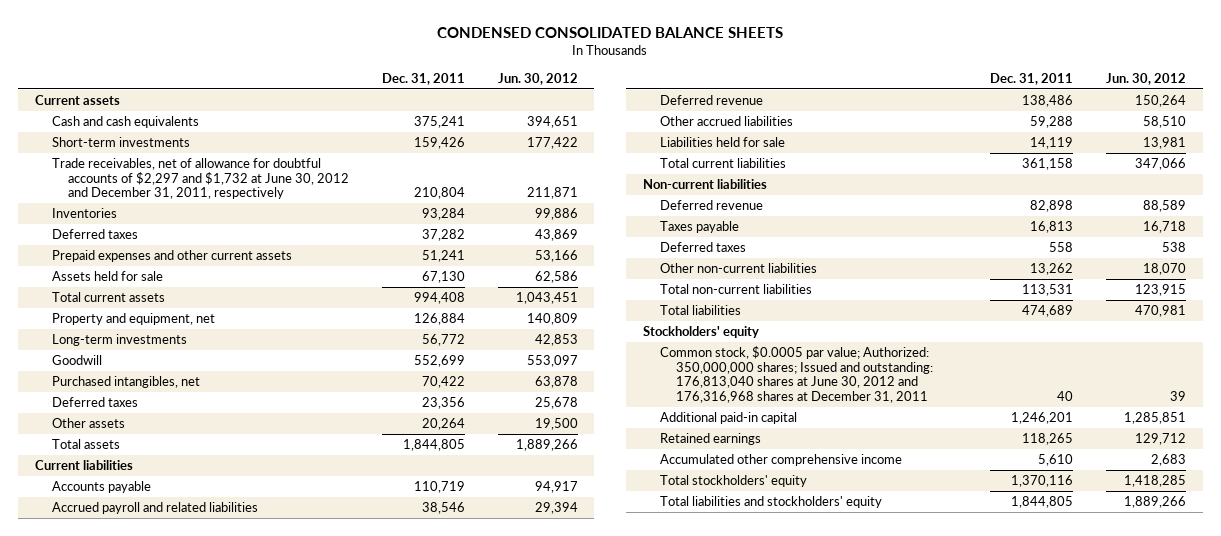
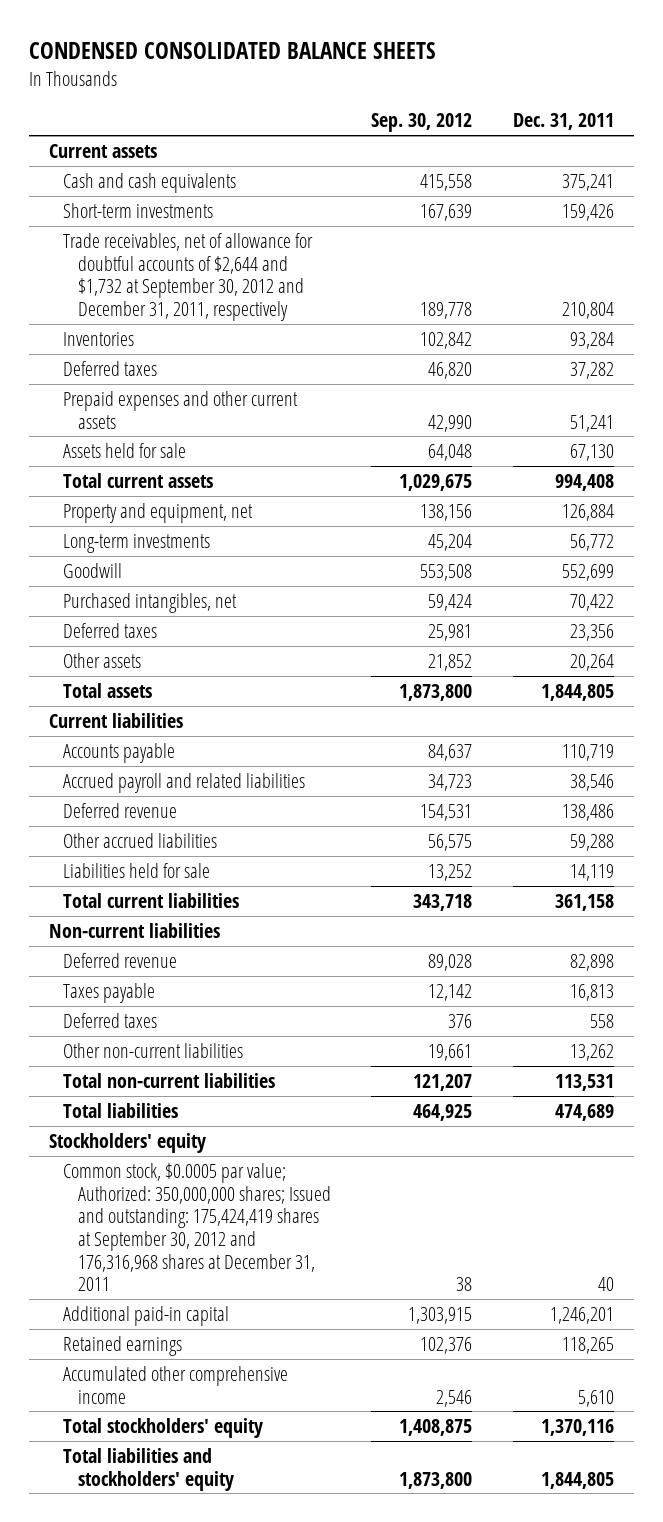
- | Dec. 31, 2011 | Jun. 30, 2012
+ | Sep. 30, 2012 | Dec. 31, 2011
- Trade receivables, net of allowance for doubtful accounts of $2,297 and $1,732 at June 30, 2012 and December 31, 2011, respectively | 210,804 | 211,871
+ Trade receivables, net of allowance for doubtful accounts of $2,644 and $1,732 at September 30, 2012 and December 31, 2011, respectively | 189,778 | 210,804
- Common stock, $0.0005 par value; Authorized: 350,000,000 shares; Issued and outstanding: 176,813,040 shares at June 30, 2012 and 176,316,968 shares at December 31, 2011 | 40 | 39
+ Common stock, $0.0005 par value; Authorized: 350,000,000 shares; Issued and outstanding: 175,424,419 shares at September 30, 2012 and 176,316,968 shares at December 31, 2011 | 38 | 40

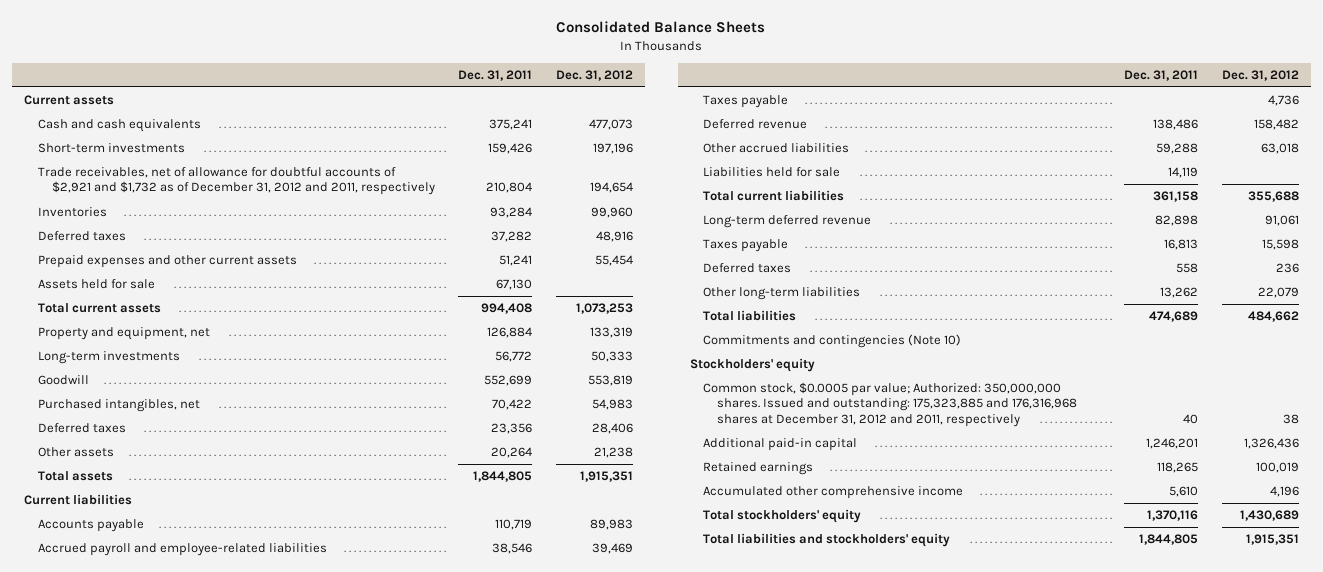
- CONDENSED CONSOLIDATED BALANCE SHEETS
+ Consolidated Balance Sheets
- | Sep. 30, 2012 | Dec. 31, 2011
+ | Dec. 31, 2011 | Dec. 31, 2012
- Trade receivables, net of allowance for doubtful accounts of $2,644 and $1,732 at September 30, 2012 and December 31, 2011, respectively | 189,778 | 210,804
+ Trade receivables, net of allowance for doubtful accounts of $2,921 and $1,732 as of December 31, 2012 and 2011, respectively | 210,804 | 194,654
- Accrued payroll and related liabilities | 34,723 | 38,546
+ Accrued payroll and employee-related liabilities | 38,546 | 39,469
+ Taxes payable | | 4,736
- Non-current liabilities
- Deferred revenue | 89,028 | 82,898
+ Long-term deferred revenue | 82,898 | 91,061
- Other non-current liabilities | 19,661 | 13,262
- Total non-current liabilities | 121,207 | 113,531
+ Other long-term liabilities | 13,262 | 22,079
+ Commitments and contingencies (Note 10)
- Common stock, $0.0005 par value; Authorized: 350,000,000 shares; Issued and outstanding: 175,424,419 shares at September 30, 2012 and 176,316,968 shares at December 31, 2011 | 38 | 40
+ Common stock, $0.0005 par value; Authorized: 350,000,000 shares. Issued and outstanding: 175,323,885 and 176,316,968 shares at December 31, 2012 and 2011, respectively | 40 | 38

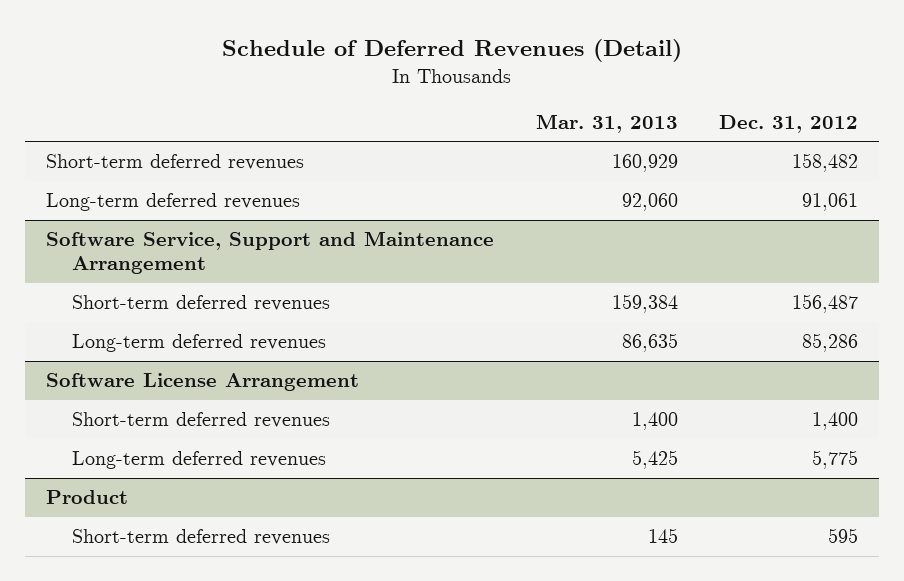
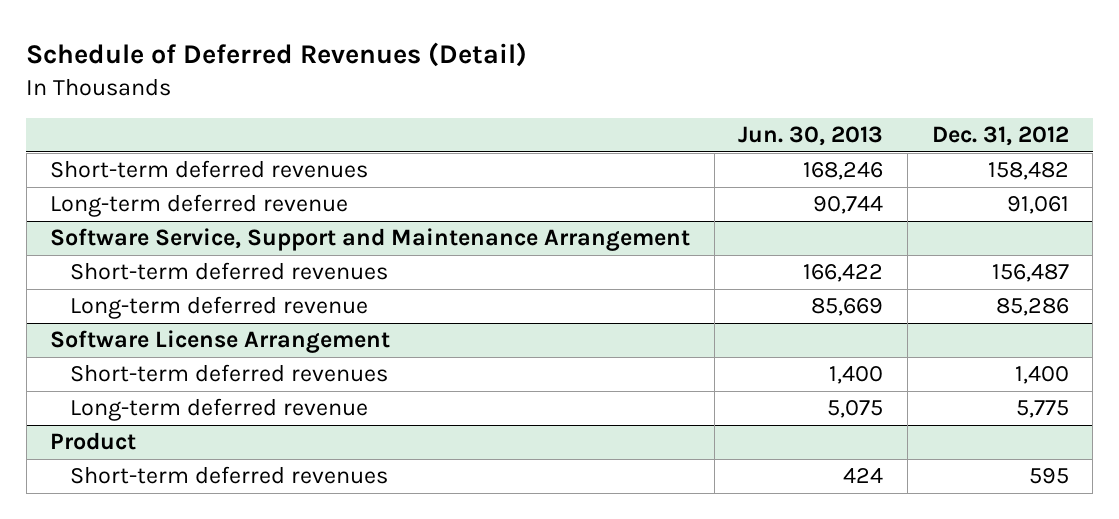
- | Mar. 31, 2013 | Dec. 31, 2012
+ | Jun. 30, 2013 | Dec. 31, 2012
- Long-term deferred revenues | 92,060 | 91,061
+ Long-term deferred revenue | 90,744 | 91,061
@ Software Service, Support and Maintenance Arrangement
- Long-term deferred revenues | 86,635 | 85,286
+ Long-term deferred revenue | 85,669 | 85,286
@ Software License Arrangement
- Long-term deferred revenues | 5,425 | 5,775
+ Long-term deferred revenue | 5,075 | 5,775

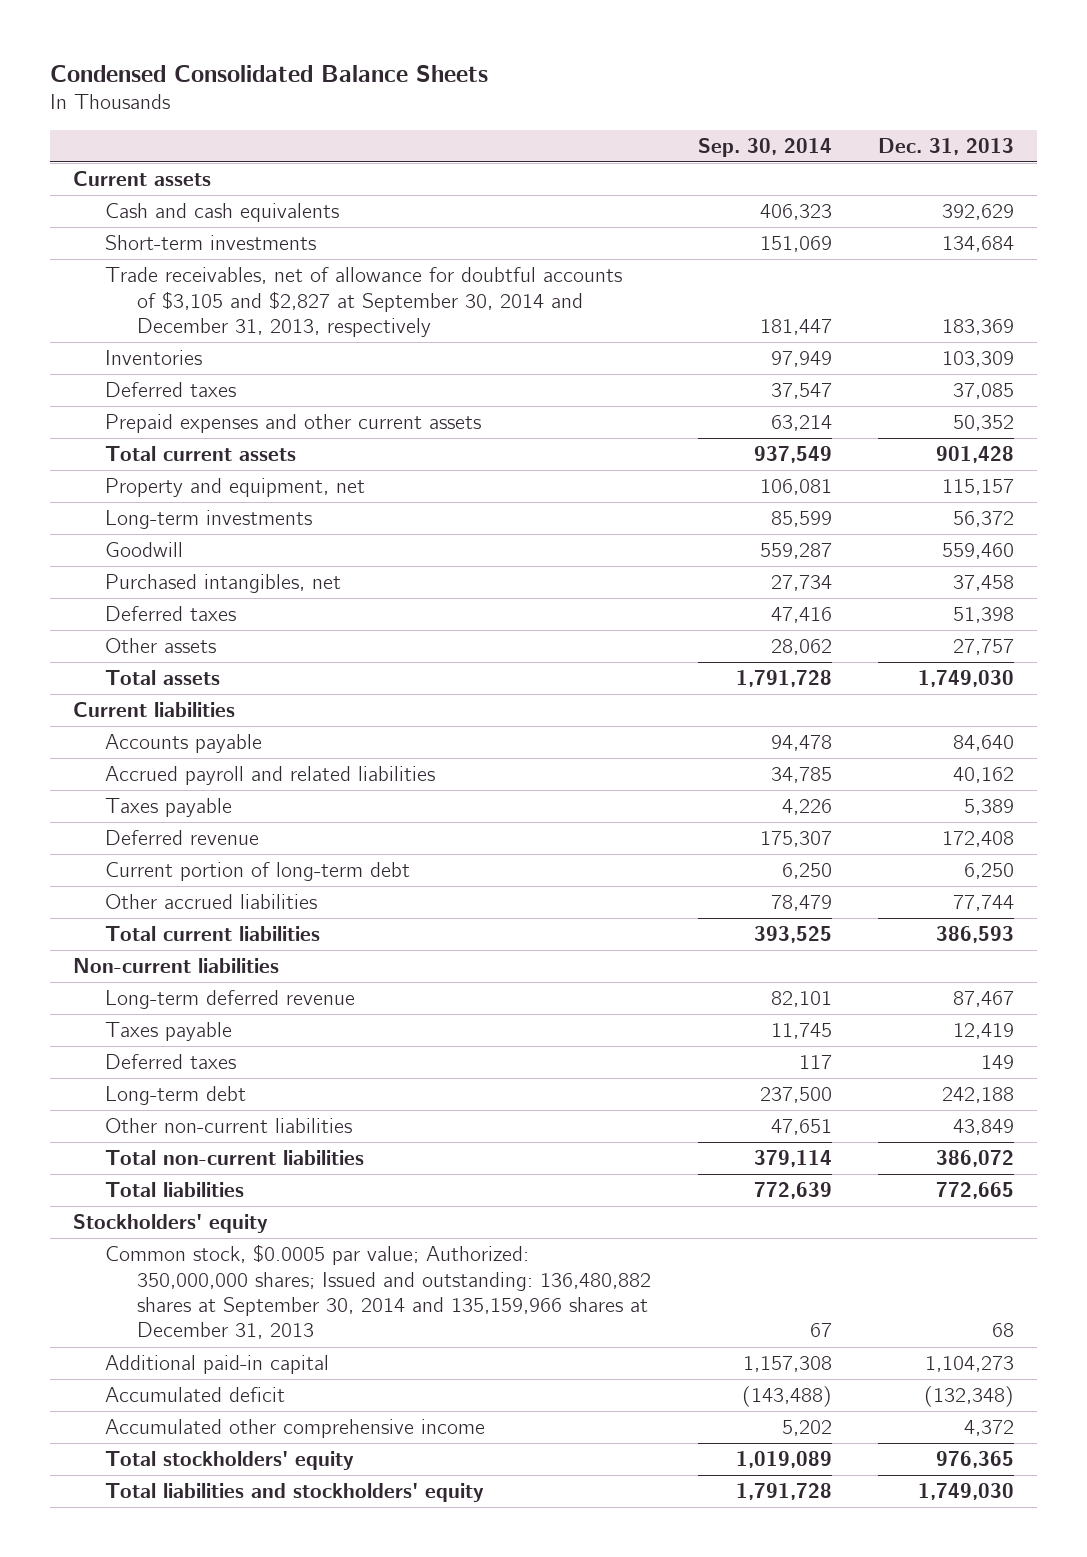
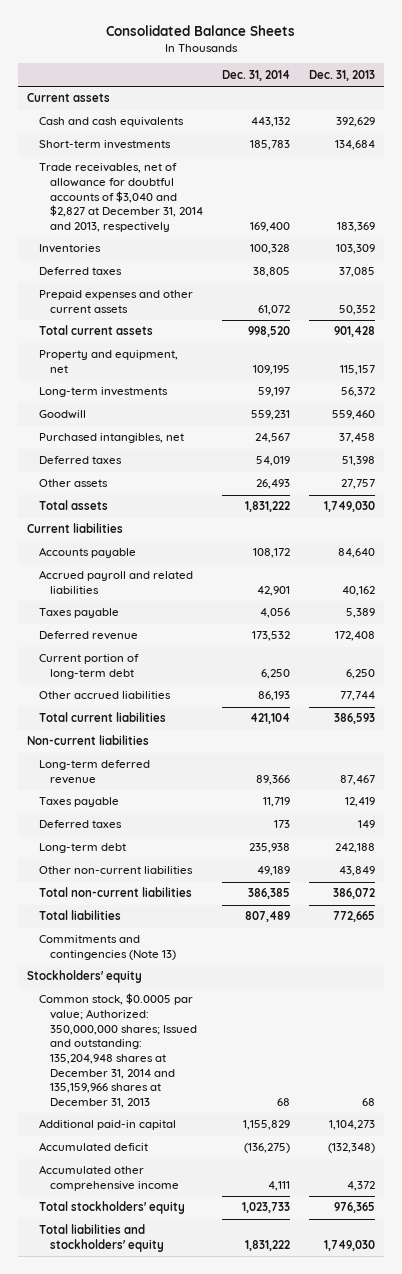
- Condensed Consolidated Balance Sheets
+ Consolidated Balance Sheets
- | Sep. 30, 2014 | Dec. 31, 2013
+ | Dec. 31, 2014 | Dec. 31, 2013
- Trade receivables, net of allowance for doubtful accounts of $3,105 and $2,827 at September 30, 2014 and December 31, 2013, respectively | 181,447 | 183,369
+ Trade receivables, net of allowance for doubtful accounts of $3,040 and $2,827 at December 31, 2014 and 2013, respectively | 169,400 | 183,369
+ Commitments and contingencies (Note 13)
- Common stock, $0.0005 par value; Authorized: 350,000,000 shares; Issued and outstanding: 136,480,882 shares at September 30, 2014 and 135,159,966 shares at December 31, 2013 | 67 | 68
+ Common stock, $0.0005 par value; Authorized: 350,000,000 shares; Issued and outstanding: 135,204,948 shares at December 31, 2014 and 135,159,966 shares at December 31, 2013 | 68 | 68

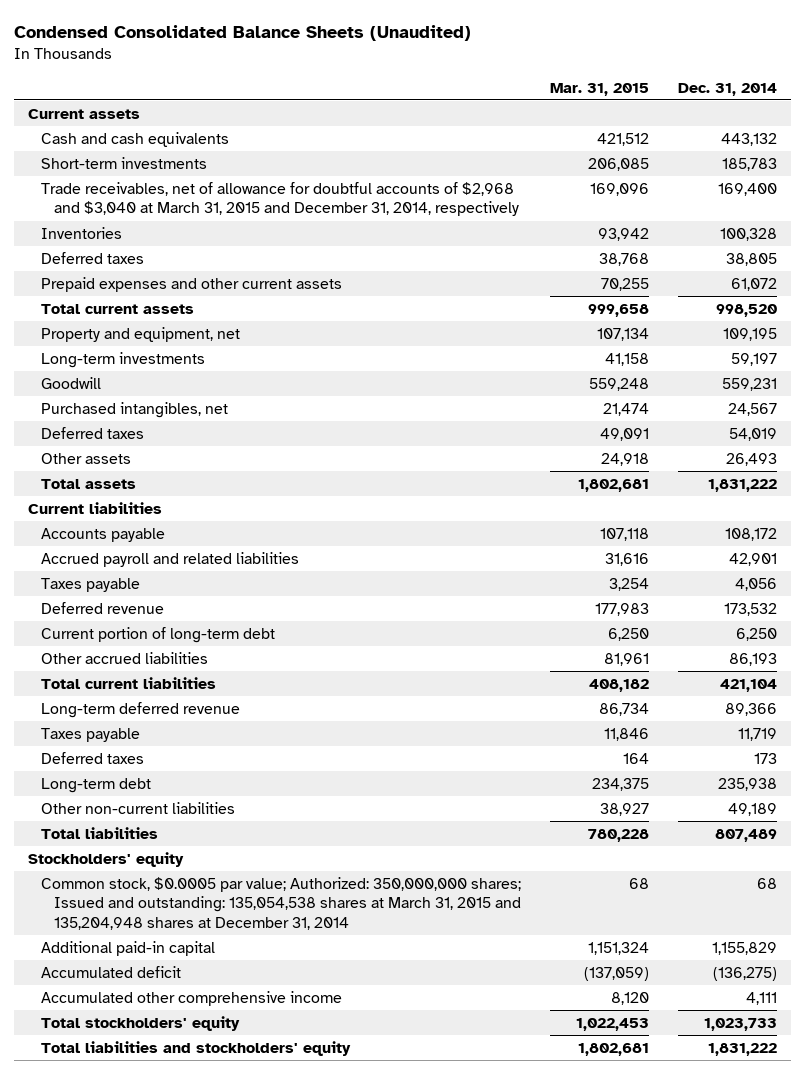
- Consolidated Balance Sheets
+ Condensed Consolidated Balance Sheets (Unaudited)
- | Dec. 31, 2014 | Dec. 31, 2013
+ | Mar. 31, 2015 | Dec. 31, 2014
- Trade receivables, net of allowance for doubtful accounts of $3,040 and $2,827 at December 31, 2014 and 2013, respectively | 169,400 | 183,369
+ Trade receivables, net of allowance for doubtful accounts of $2,968 and $3,040 at March 31, 2015 and December 31, 2014, respectively | 169,096 | 169,400
- Non-current liabilities
- Total non-current liabilities | 386,385 | 386,072
- Commitments and contingencies (Note 13)
- Common stock, $0.0005 par value; Authorized: 350,000,000 shares; Issued and outstanding: 135,204,948 shares at December 31, 2014 and 135,159,966 shares at December 31, 2013 | 68 | 68
+ Common stock, $0.0005 par value; Authorized: 350,000,000 shares; Issued and outstanding: 135,054,538 shares at March 31, 2015 and 135,204,948 shares at December 31, 2014 | 68 | 68

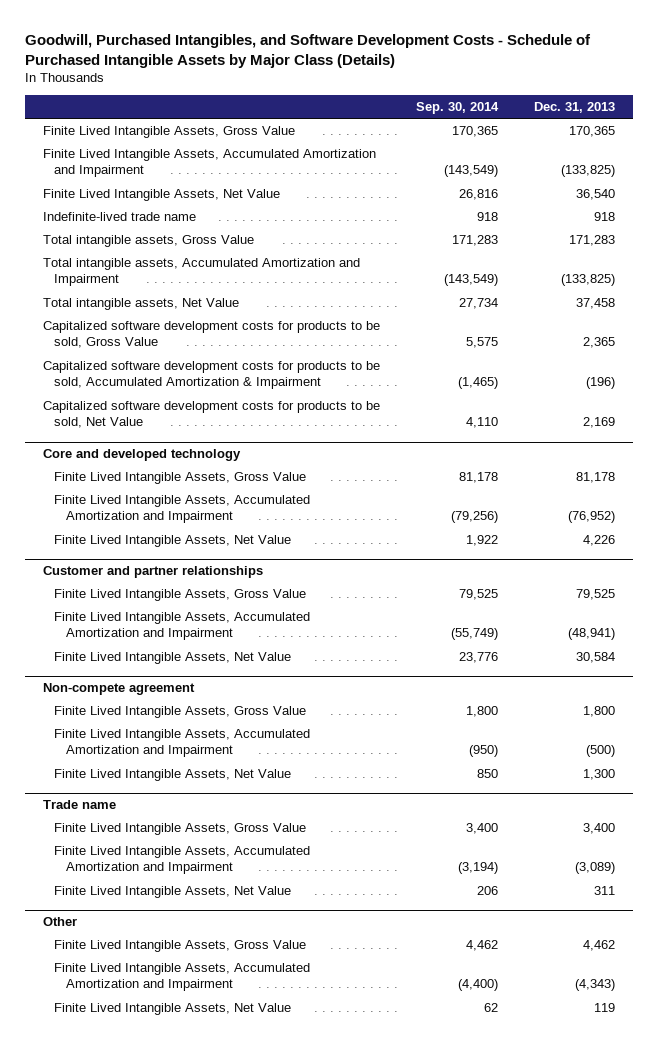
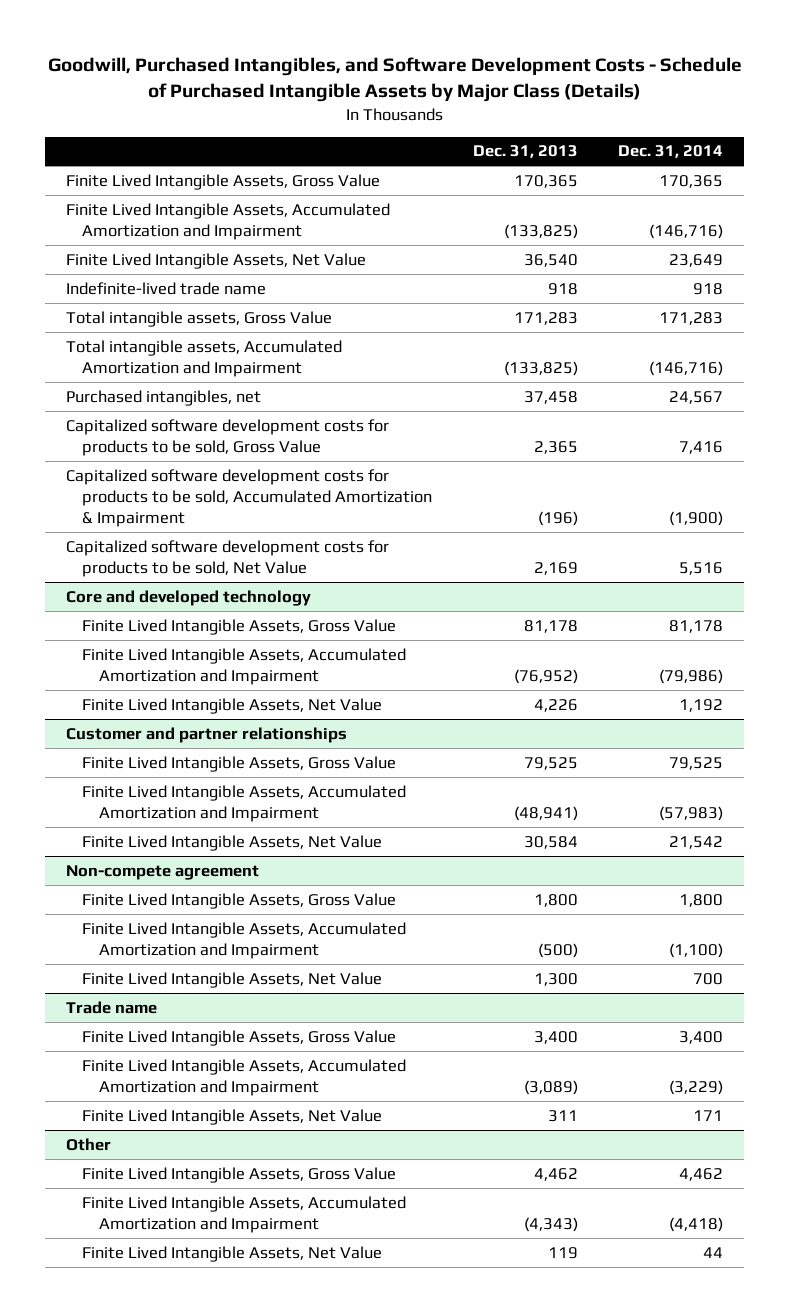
- | Sep. 30, 2014 | Dec. 31, 2013
+ | Dec. 31, 2013 | Dec. 31, 2014
- Total intangible assets, Net Value | 27,734 | 37,458
+ Purchased intangibles, net | 37,458 | 24,567

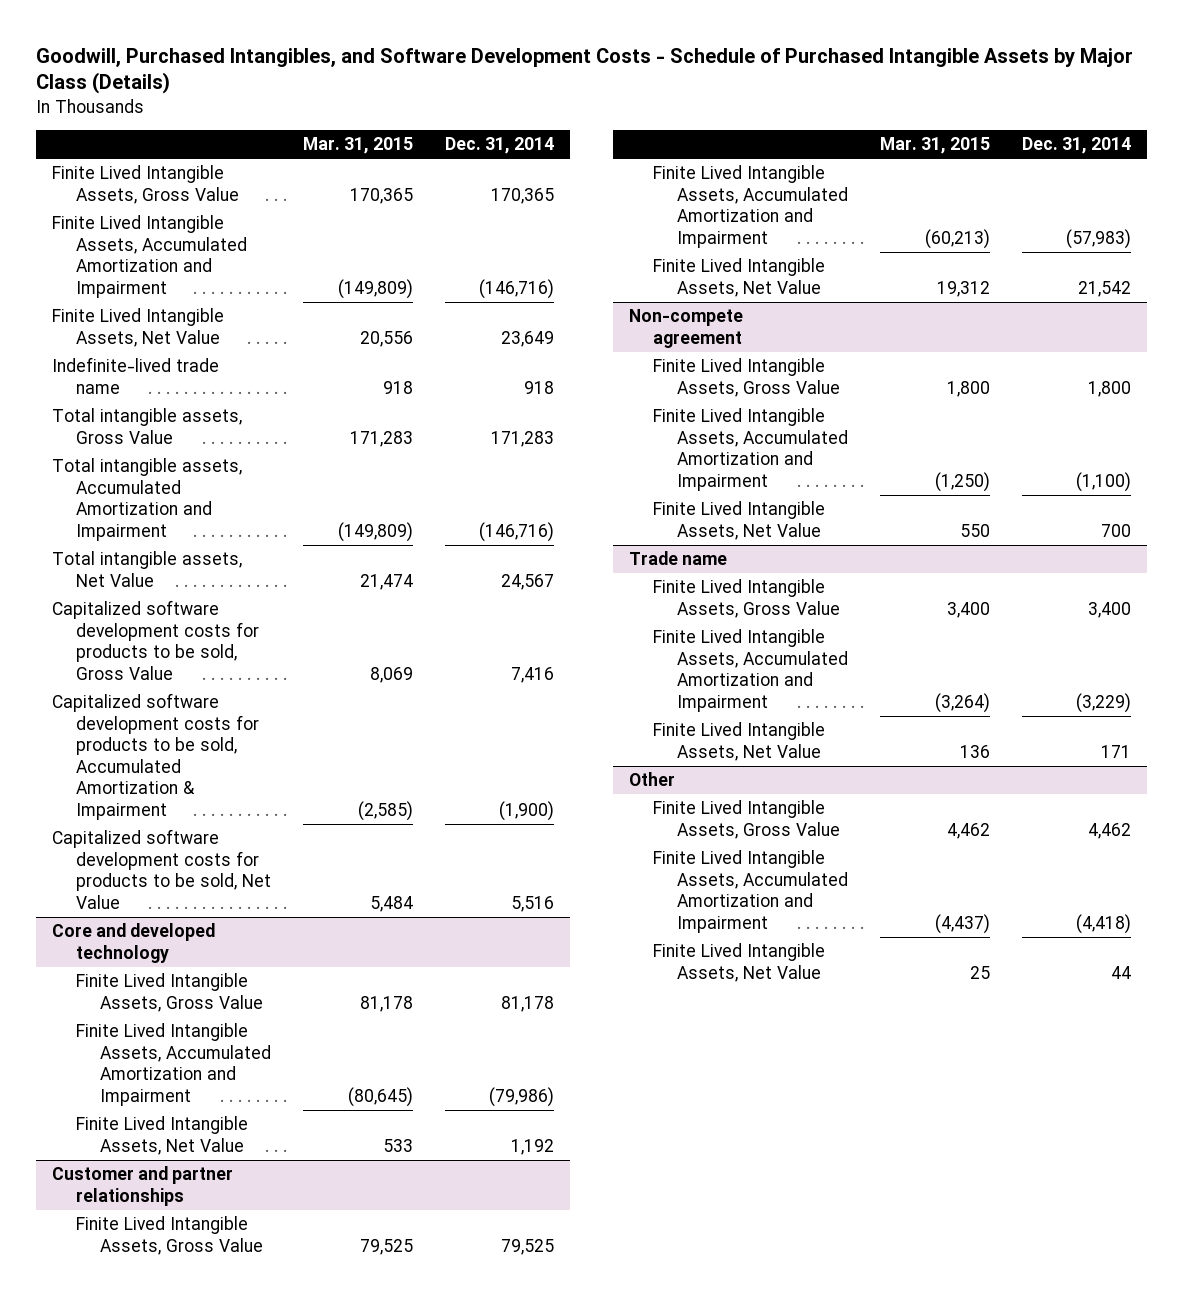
- | Dec. 31, 2013 | Dec. 31, 2014
+ | Mar. 31, 2015 | Dec. 31, 2014
- Purchased intangibles, net | 37,458 | 24,567
+ Total intangible assets, Net Value | 21,474 | 24,567

